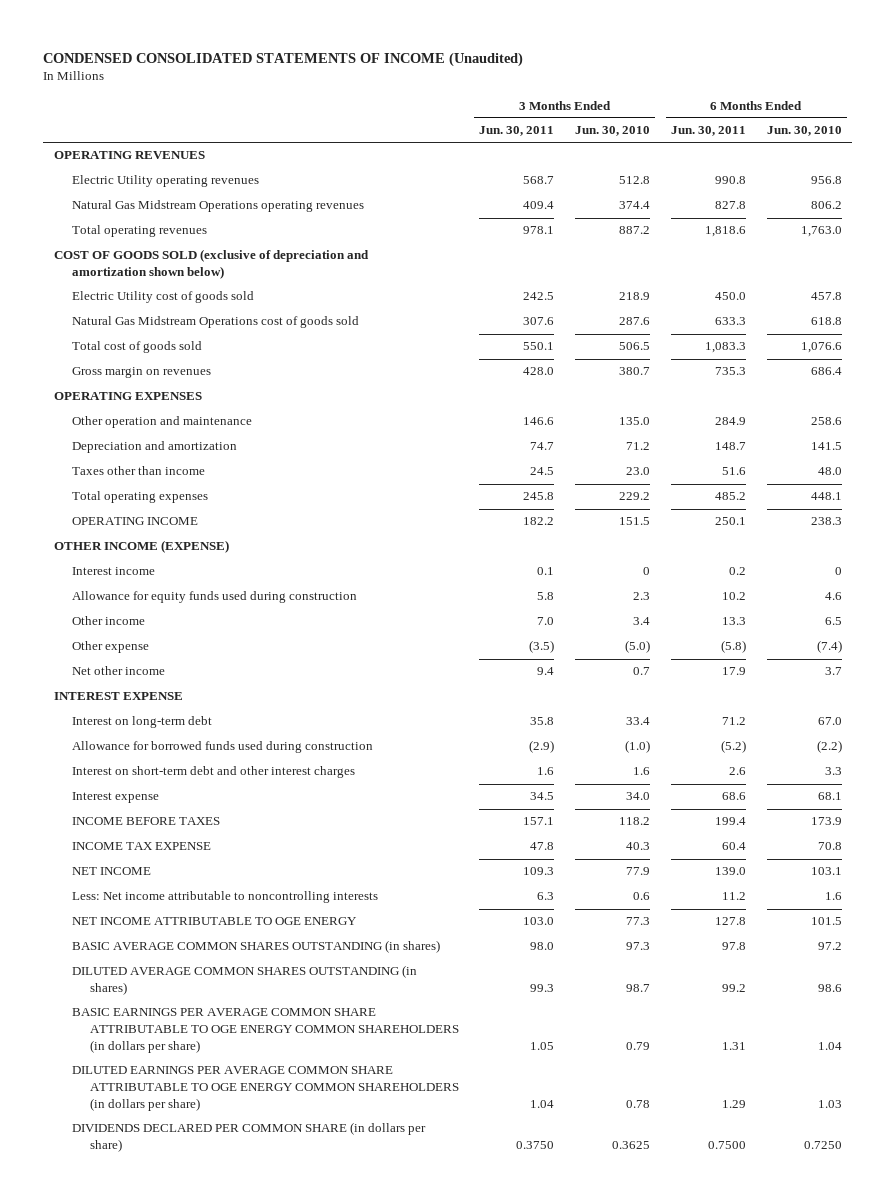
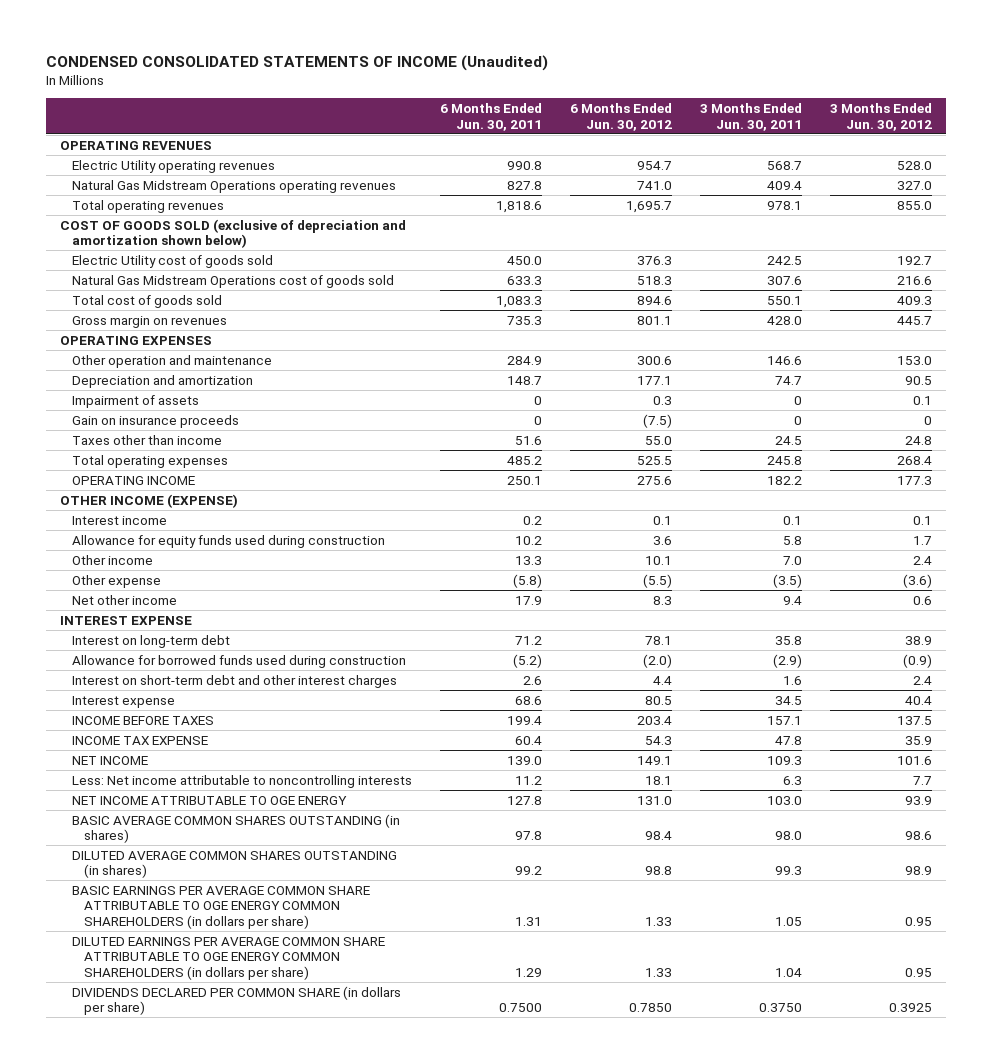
- | 3 Months Ended Jun. 30, 2011 | 3 Months Ended Jun. 30, 2010 | 6 Months Ended Jun. 30, 2011 | 6 Months Ended Jun. 30, 2010
+ | 6 Months Ended Jun. 30, 2011 | 6 Months Ended Jun. 30, 2012 | 3 Months Ended Jun. 30, 2011 | 3 Months Ended Jun. 30, 2012
+ Impairment of assets | 0 | 0.3 | 0 | 0.1
+ Gain on insurance proceeds | 0 | (7.5) | 0 | 0

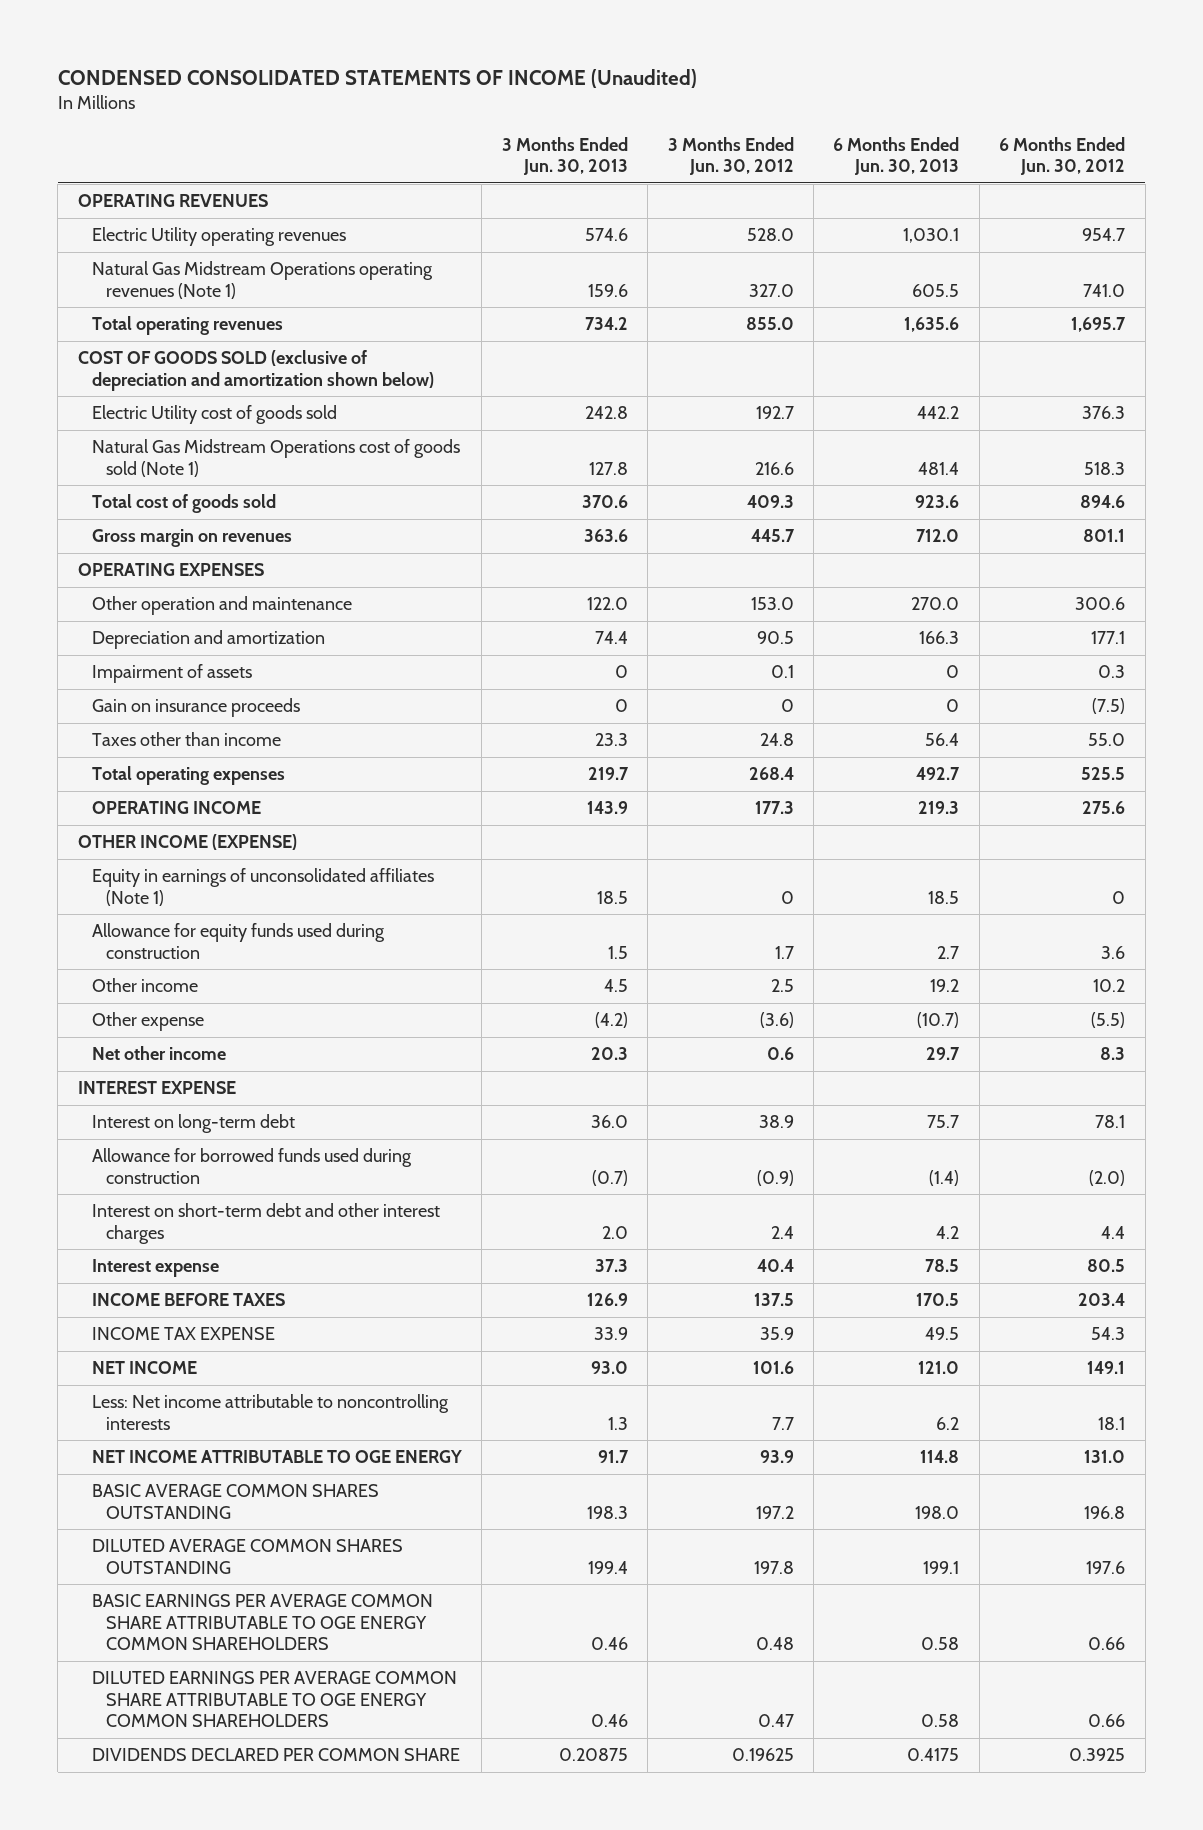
- | 6 Months Ended Jun. 30, 2011 | 6 Months Ended Jun. 30, 2012 | 3 Months Ended Jun. 30, 2011 | 3 Months Ended Jun. 30, 2012
+ | 3 Months Ended Jun. 30, 2013 | 3 Months Ended Jun. 30, 2012 | 6 Months Ended Jun. 30, 2013 | 6 Months Ended Jun. 30, 2012
- Natural Gas Midstream Operations operating revenues | 827.8 | 741.0 | 409.4 | 327.0
+ Natural Gas Midstream Operations operating revenues (Note 1) | 159.6 | 327.0 | 605.5 | 741.0
- Natural Gas Midstream Operations cost of goods sold | 633.3 | 518.3 | 307.6 | 216.6
+ Natural Gas Midstream Operations cost of goods sold (Note 1) | 127.8 | 216.6 | 481.4 | 518.3
- Interest income | 0.2 | 0.1 | 0.1 | 0.1
+ Equity in earnings of unconsolidated affiliates (Note 1) | 18.5 | 0 | 18.5 | 0
- Other income | 13.3 | 10.1 | 7.0 | 2.4
+ Other income | 4.5 | 2.5 | 19.2 | 10.2
- BASIC AVERAGE COMMON SHARES OUTSTANDING (in shares) | 97.8 | 98.4 | 98.0 | 98.6
- DILUTED AVERAGE COMMON SHARES OUTSTANDING (in shares) | 99.2 | 98.8 | 99.3 | 98.9
- BASIC EARNINGS PER AVERAGE COMMON SHARE ATTRIBUTABLE TO OGE ENERGY COMMON SHAREHOLDERS (in dollars per share) | 1.31 | 1.33 | 1.05 | 0.95
- DILUTED EARNINGS PER AVERAGE COMMON SHARE ATTRIBUTABLE TO OGE ENERGY COMMON SHAREHOLDERS (in dollars per share) | 1.29 | 1.33 | 1.04 | 0.95
- DIVIDENDS DECLARED PER COMMON SHARE (in dollars per share) | 0.7500 | 0.7850 | 0.3750 | 0.3925
+ BASIC AVERAGE COMMON SHARES OUTSTANDING | 198.3 | 197.2 | 198.0 | 196.8
+ DILUTED AVERAGE COMMON SHARES OUTSTANDING | 199.4 | 197.8 | 199.1 | 197.6
+ BASIC EARNINGS PER AVERAGE COMMON SHARE ATTRIBUTABLE TO OGE ENERGY COMMON SHAREHOLDERS | 0.46 | 0.48 | 0.58 | 0.66
+ DILUTED EARNINGS PER AVERAGE COMMON SHARE ATTRIBUTABLE TO OGE ENERGY COMMON SHAREHOLDERS | 0.46 | 0.47 | 0.58 | 0.66
+ DIVIDENDS DECLARED PER COMMON SHARE | 0.20875 | 0.19625 | 0.4175 | 0.3925

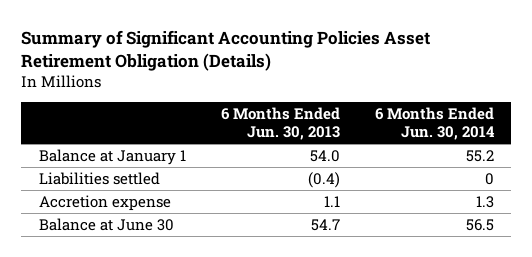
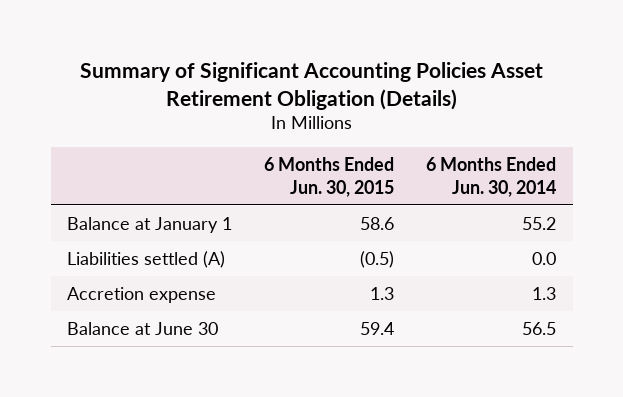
- | 6 Months Ended Jun. 30, 2013 | 6 Months Ended Jun. 30, 2014
+ | 6 Months Ended Jun. 30, 2015 | 6 Months Ended Jun. 30, 2014
- Liabilities settled | (0.4) | 0
+ Liabilities settled (A) | (0.5) | 0.0

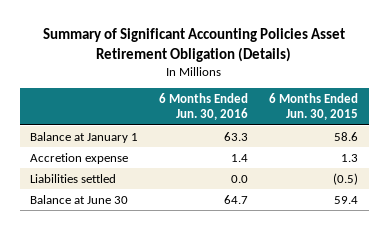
- | 6 Months Ended Jun. 30, 2015 | 6 Months Ended Jun. 30, 2014
+ | 6 Months Ended Jun. 30, 2016 | 6 Months Ended Jun. 30, 2015
- Liabilities settled (A) | (0.5) | 0.0
+ Liabilities settled | 0.0 | (0.5)

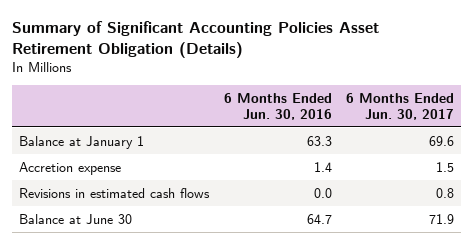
- | 6 Months Ended Jun. 30, 2016 | 6 Months Ended Jun. 30, 2015
+ | 6 Months Ended Jun. 30, 2016 | 6 Months Ended Jun. 30, 2017
- Liabilities settled | 0.0 | (0.5)
+ Revisions in estimated cash flows | 0.0 | 0.8

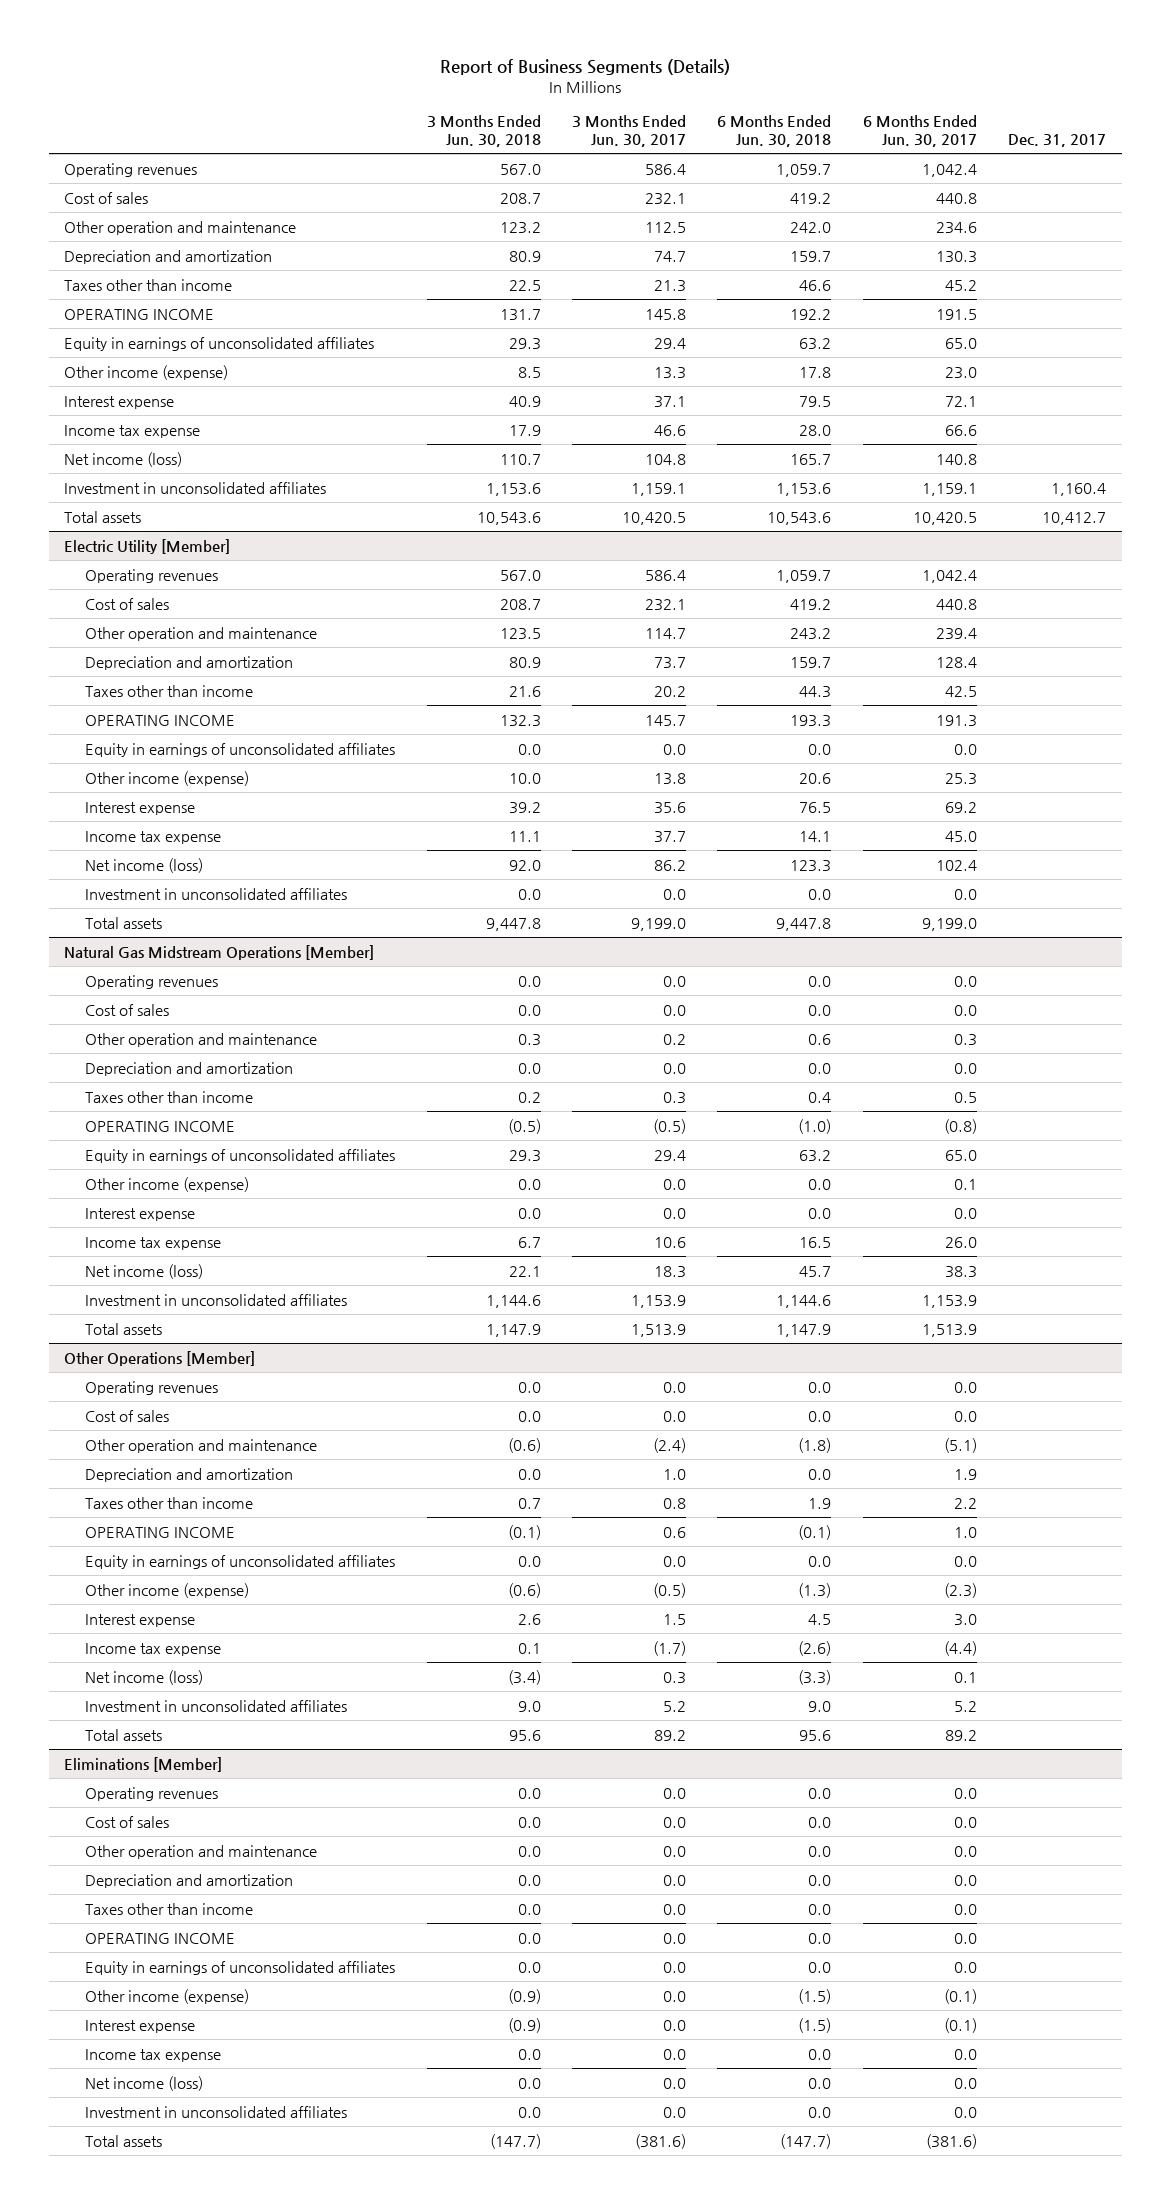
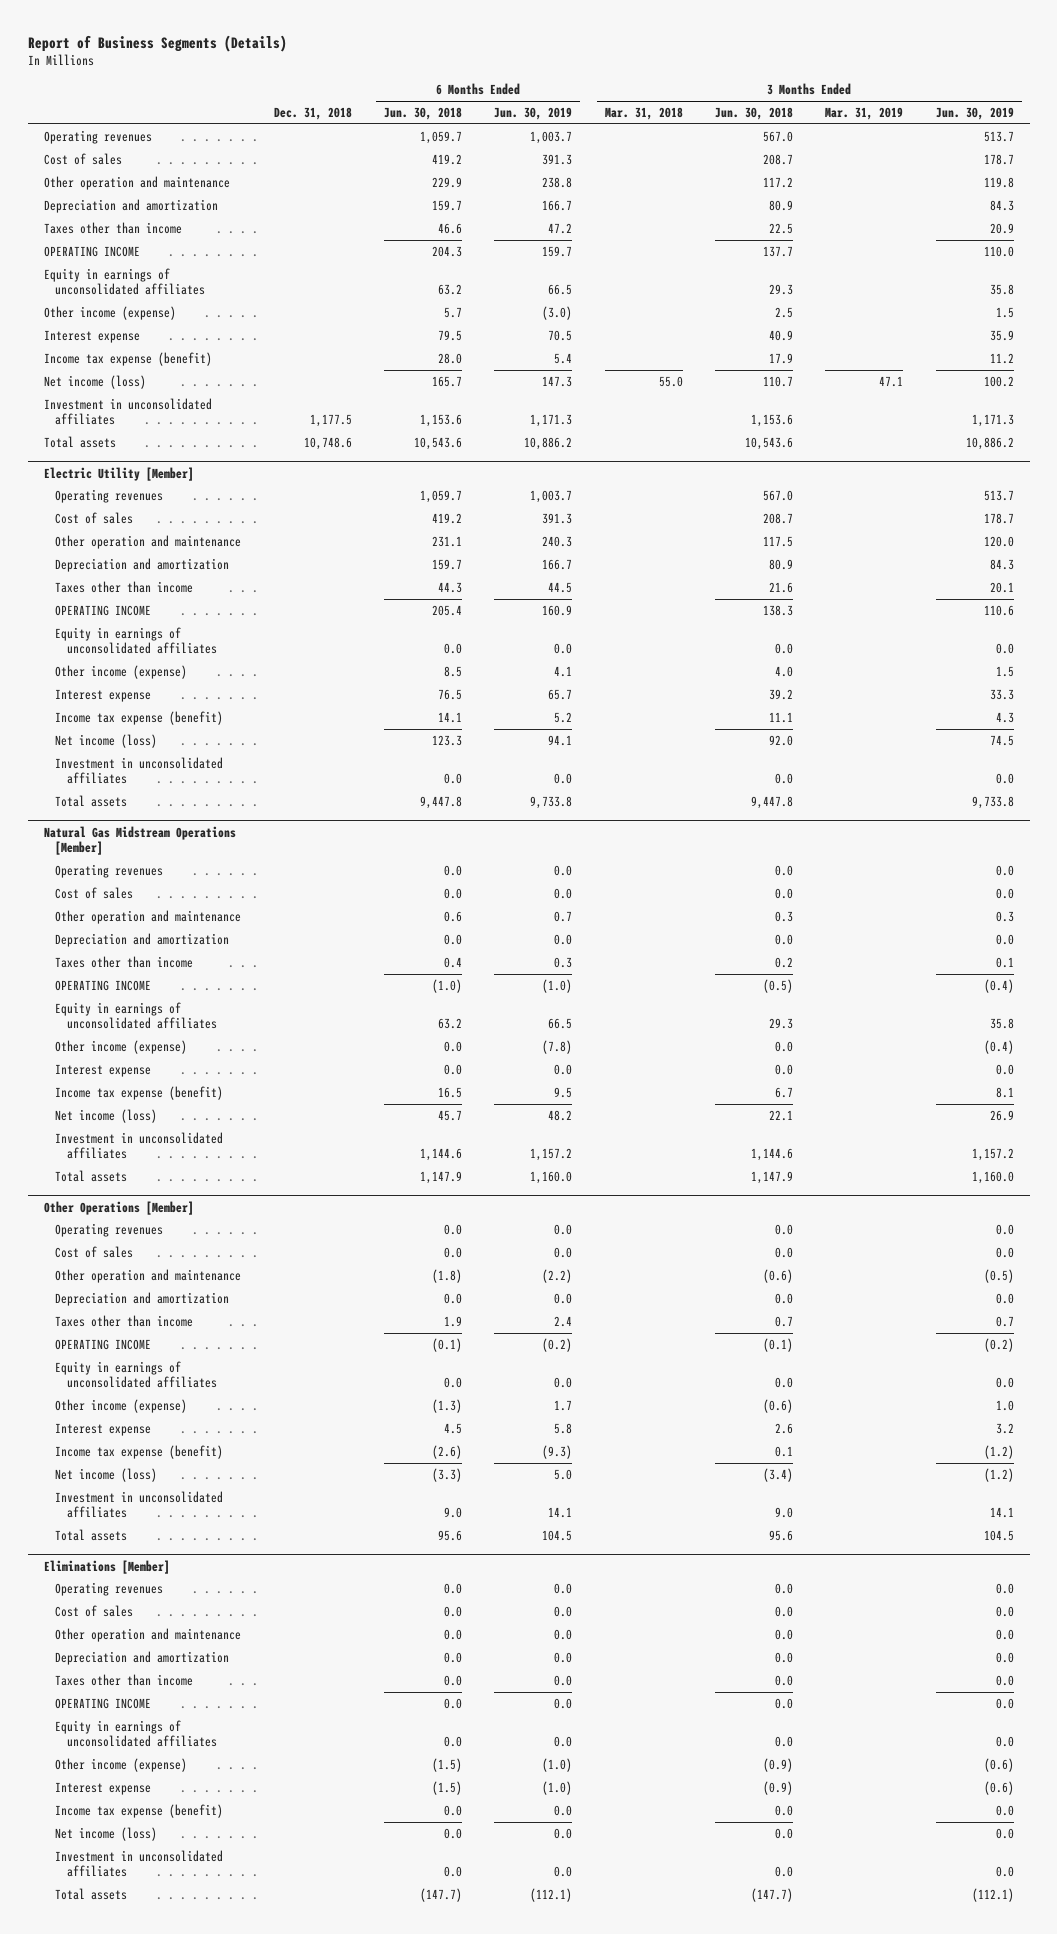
- | 3 Months Ended Jun. 30, 2018 | 3 Months Ended Jun. 30, 2017 | 6 Months Ended Jun. 30, 2018 | 6 Months Ended Jun. 30, 2017 | Dec. 31, 2017
+ | Dec. 31, 2018 | 6 Months Ended Jun. 30, 2018 | 6 Months Ended Jun. 30, 2019 | 3 Months Ended Mar. 31, 2018 | 3 Months Ended Jun. 30, 2018 | 3 Months Ended Mar. 31, 2019 | 3 Months Ended Jun. 30, 2019
- Other operation and maintenance | 123.2 | 112.5 | 242.0 | 234.6 |
+ Other operation and maintenance | | 229.9 | 238.8 | | 117.2 | | 119.8
- OPERATING INCOME | 131.7 | 145.8 | 192.2 | 191.5 |
+ OPERATING INCOME | | 204.3 | 159.7 | | 137.7 | | 110.0
- Other income (expense) | 8.5 | 13.3 | 17.8 | 23.0 |
+ Other income (expense) | | 5.7 | (3.0) | | 2.5 | | 1.5
- Income tax expense | 17.9 | 46.6 | 28.0 | 66.6 |
+ Income tax expense (benefit) | | 28.0 | 5.4 | | 17.9 | | 11.2
@ Electric Utility [Member]
- Other operation and maintenance | 123.5 | 114.7 | 243.2 | 239.4 |
+ Other operation and maintenance | | 231.1 | 240.3 | | 117.5 | | 120.0
- OPERATING INCOME | 132.3 | 145.7 | 193.3 | 191.3 |
+ OPERATING INCOME | | 205.4 | 160.9 | | 138.3 | | 110.6
- Other income (expense) | 10.0 | 13.8 | 20.6 | 25.3 |
+ Other income (expense) | | 8.5 | 4.1 | | 4.0 | | 1.5
- Income tax expense | 11.1 | 37.7 | 14.1 | 45.0 |
+ Income tax expense (benefit) | | 14.1 | 5.2 | | 11.1 | | 4.3
@ Natural Gas Midstream Operations [Member]
- Income tax expense | 6.7 | 10.6 | 16.5 | 26.0 |
+ Income tax expense (benefit) | | 16.5 | 9.5 | | 6.7 | | 8.1
@ Other Operations [Member]
- Income tax expense | 0.1 | (1.7) | (2.6) | (4.4) |
+ Income tax expense (benefit) | | (2.6) | (9.3) | | 0.1 | | (1.2)
@ Eliminations [Member]
- Income tax expense | 0.0 | 0.0 | 0.0 | 0.0 |
+ Income tax expense (benefit) | | 0.0 | 0.0 | | 0.0 | | 0.0

